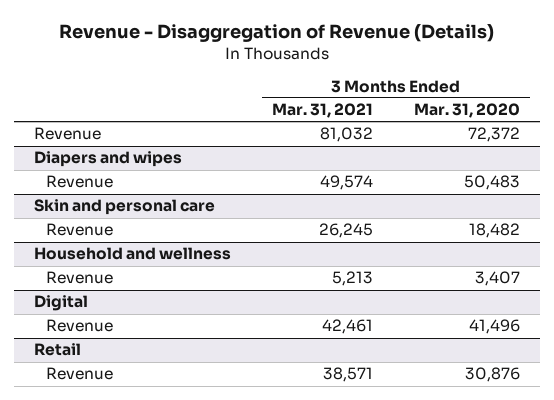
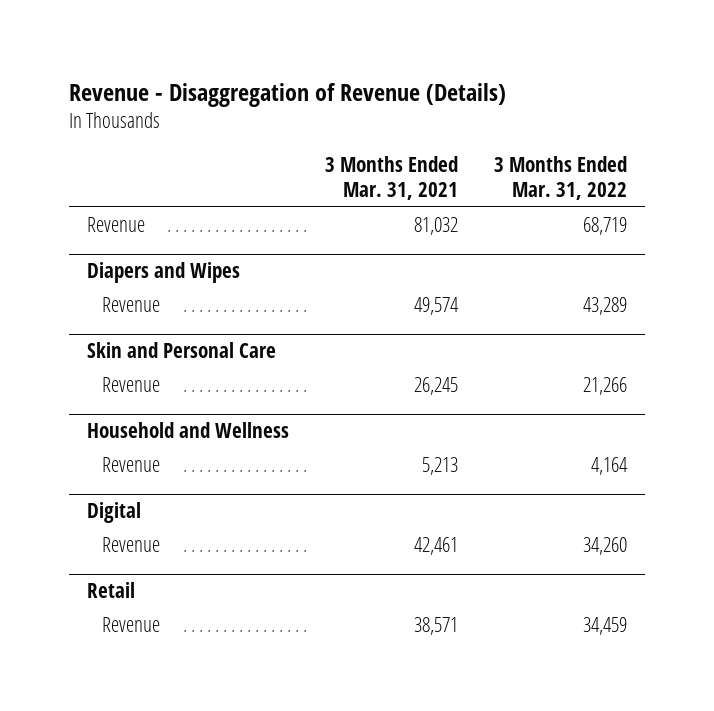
- | 3 Months Ended Mar. 31, 2021 | 3 Months Ended Mar. 31, 2020
+ | 3 Months Ended Mar. 31, 2021 | 3 Months Ended Mar. 31, 2022
- Diapers and wipes
+ Diapers and Wipes
- Skin and personal care
+ Skin and Personal Care
- Household and wellness
+ Household and Wellness

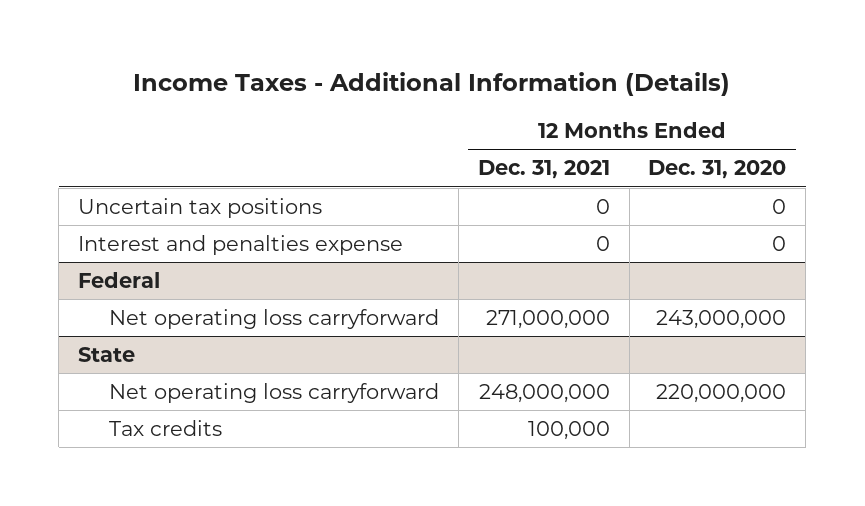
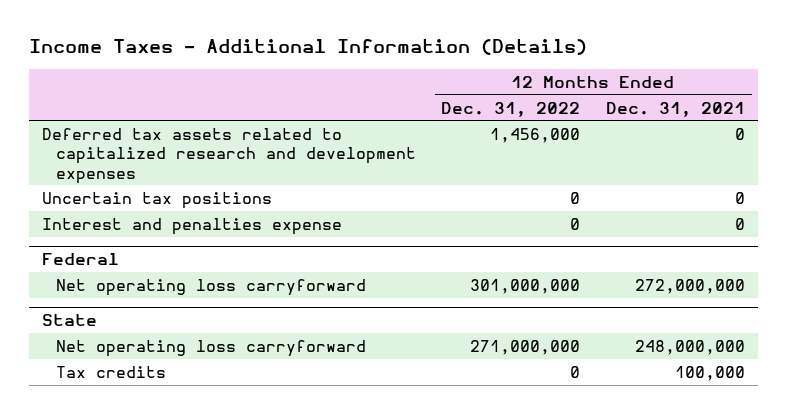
- | 12 Months Ended Dec. 31, 2021 | 12 Months Ended Dec. 31, 2020
+ | 12 Months Ended Dec. 31, 2022 | 12 Months Ended Dec. 31, 2021
+ Deferred tax assets related to capitalized research and development expenses | 1,456,000 | 0
@ Federal
- Net operating loss carryforward | 271,000,000 | 243,000,000
+ Net operating loss carryforward | 301,000,000 | 272,000,000

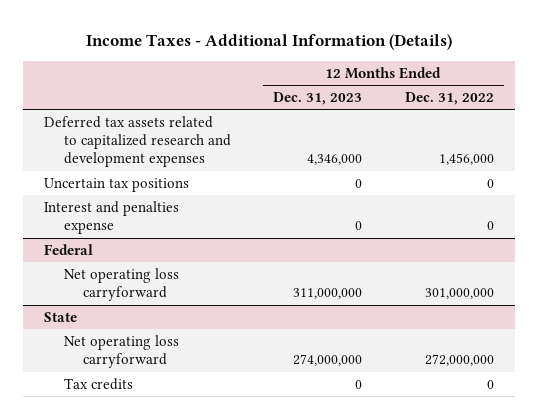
- | 12 Months Ended Dec. 31, 2022 | 12 Months Ended Dec. 31, 2021
+ | 12 Months Ended Dec. 31, 2023 | 12 Months Ended Dec. 31, 2022
@ State
- Net operating loss carryforward | 271,000,000 | 248,000,000
+ Net operating loss carryforward | 274,000,000 | 272,000,000

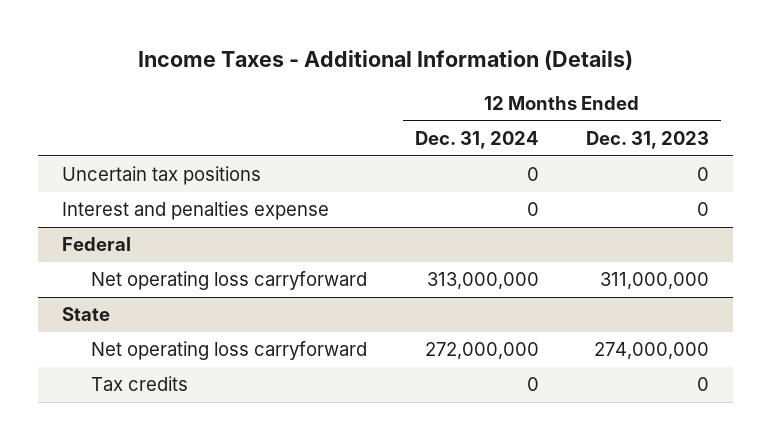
- | 12 Months Ended Dec. 31, 2023 | 12 Months Ended Dec. 31, 2022
+ | 12 Months Ended Dec. 31, 2024 | 12 Months Ended Dec. 31, 2023
- Deferred tax assets related to capitalized research and development expenses | 4,346,000 | 1,456,000

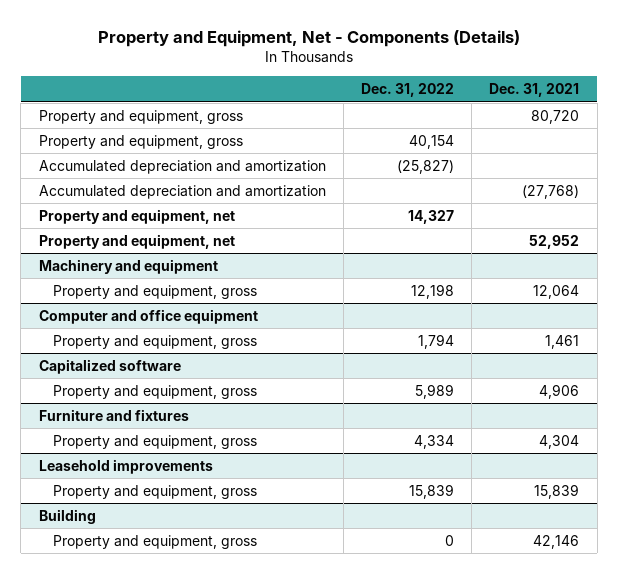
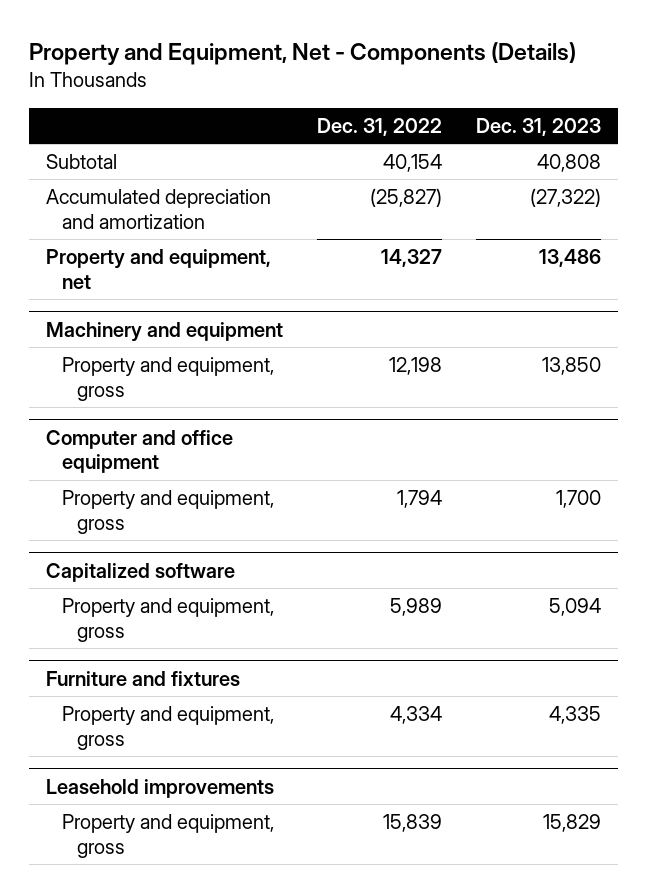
- | Dec. 31, 2022 | Dec. 31, 2021
+ | Dec. 31, 2022 | Dec. 31, 2023
- Property and equipment, gross | | 80,720
- Property and equipment, gross | 40,154 |
+ Subtotal | 40,154 | 40,808
- Accumulated depreciation and amortization | | (27,768)
- Property and equipment, net | | 52,952
- Building
- Property and equipment, gross | 0 | 42,146

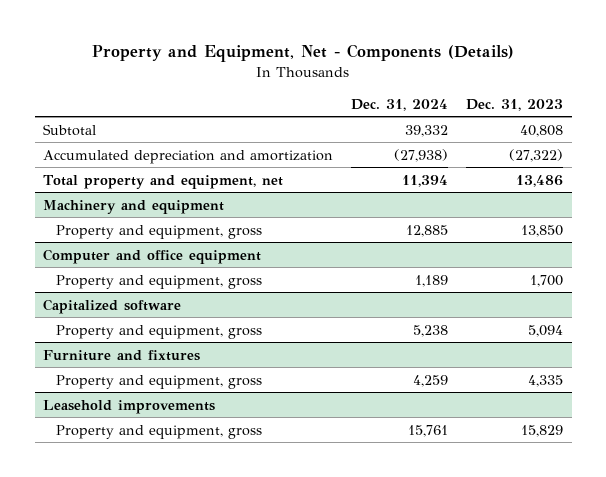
- | Dec. 31, 2022 | Dec. 31, 2023
+ | Dec. 31, 2024 | Dec. 31, 2023
- Property and equipment, net | 14,327 | 13,486
+ Total property and equipment, net | 11,394 | 13,486

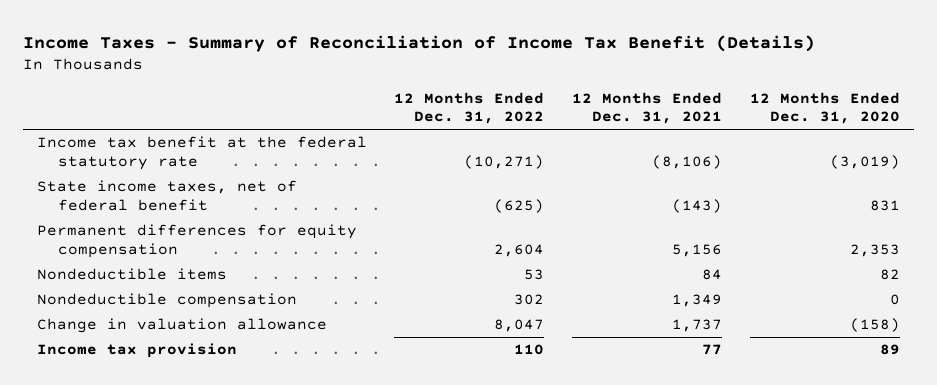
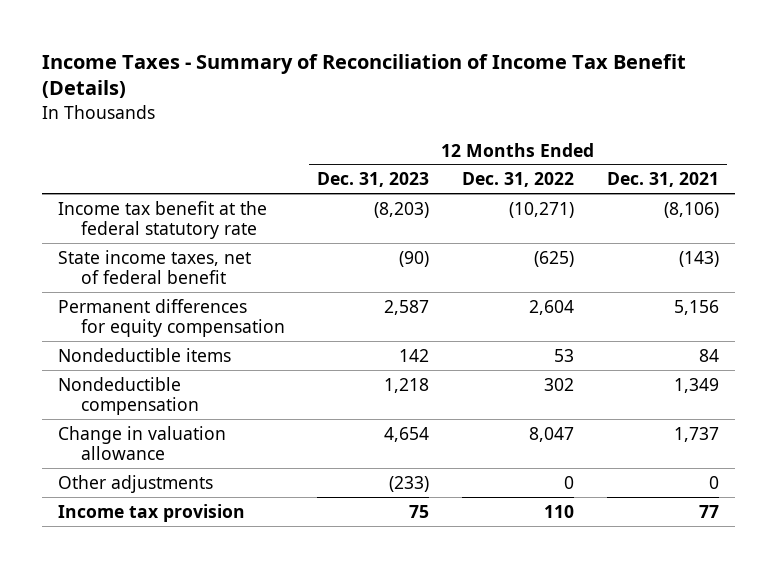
- | 12 Months Ended Dec. 31, 2022 | 12 Months Ended Dec. 31, 2021 | 12 Months Ended Dec. 31, 2020
+ | 12 Months Ended Dec. 31, 2023 | 12 Months Ended Dec. 31, 2022 | 12 Months Ended Dec. 31, 2021
+ Other adjustments | (233) | 0 | 0

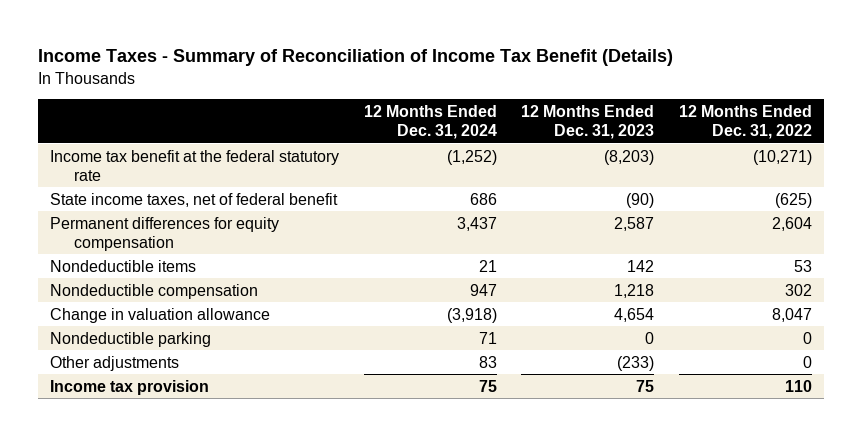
- | 12 Months Ended Dec. 31, 2023 | 12 Months Ended Dec. 31, 2022 | 12 Months Ended Dec. 31, 2021
+ | 12 Months Ended Dec. 31, 2024 | 12 Months Ended Dec. 31, 2023 | 12 Months Ended Dec. 31, 2022
+ Nondeductible parking | 71 | 0 | 0

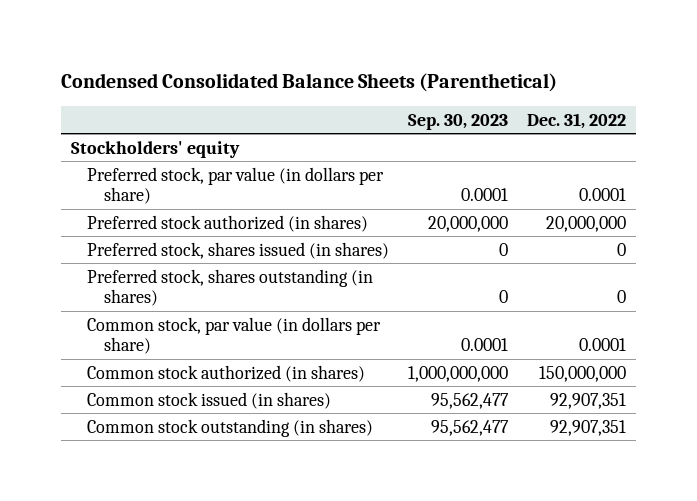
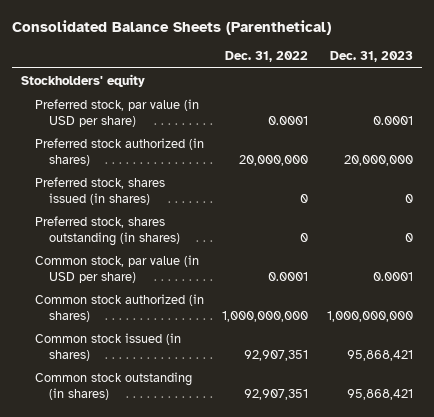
- Condensed Consolidated Balance Sheets (Parenthetical)
+ Consolidated Balance Sheets (Parenthetical)
- | Sep. 30, 2023 | Dec. 31, 2022
+ | Dec. 31, 2022 | Dec. 31, 2023
- Preferred stock, par value (in dollars per share) | 0.0001 | 0.0001
+ Preferred stock, par value (in USD per share) | 0.0001 | 0.0001
- Common stock, par value (in dollars per share) | 0.0001 | 0.0001
- Common stock authorized (in shares) | 1,000,000,000 | 150,000,000
+ Common stock, par value (in USD per share) | 0.0001 | 0.0001
+ Common stock authorized (in shares) | 1,000,000,000 | 1,000,000,000

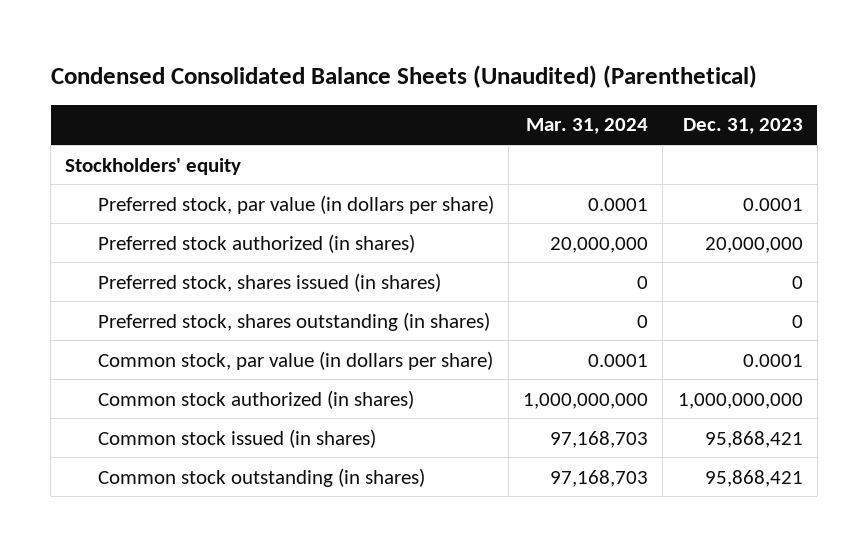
- Consolidated Balance Sheets (Parenthetical)
+ Condensed Consolidated Balance Sheets (Unaudited) (Parenthetical)
- | Dec. 31, 2022 | Dec. 31, 2023
+ | Mar. 31, 2024 | Dec. 31, 2023
- Preferred stock, par value (in USD per share) | 0.0001 | 0.0001
+ Preferred stock, par value (in dollars per share) | 0.0001 | 0.0001
- Common stock, par value (in USD per share) | 0.0001 | 0.0001
+ Common stock, par value (in dollars per share) | 0.0001 | 0.0001

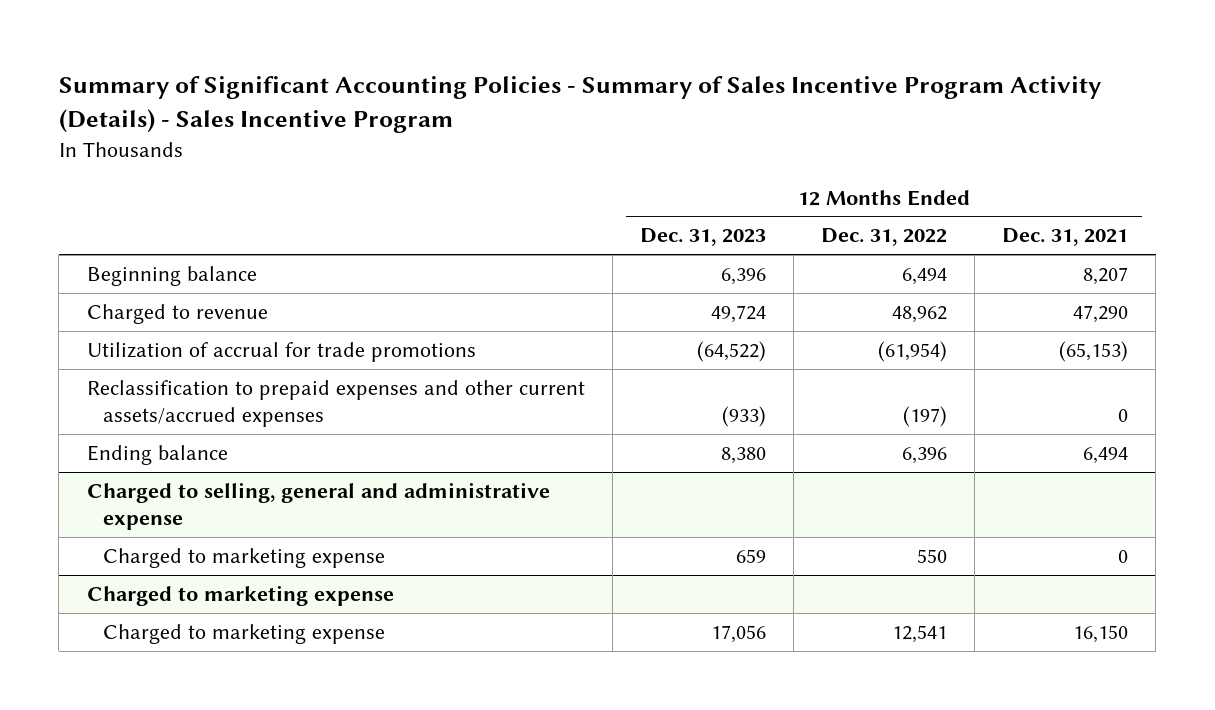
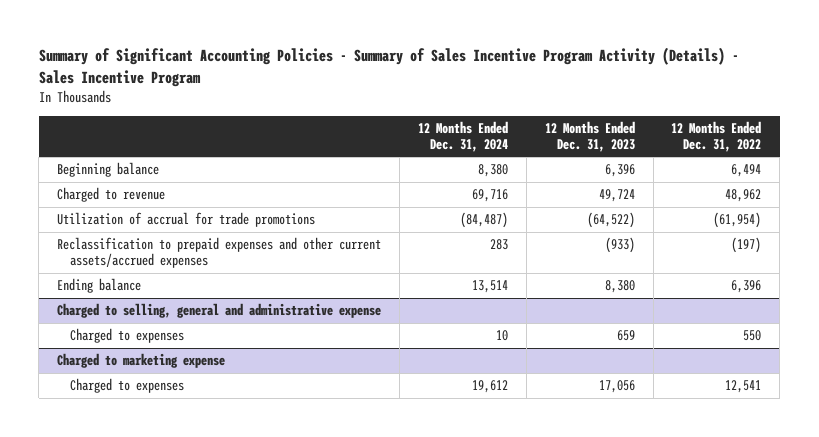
- | 12 Months Ended Dec. 31, 2023 | 12 Months Ended Dec. 31, 2022 | 12 Months Ended Dec. 31, 2021
+ | 12 Months Ended Dec. 31, 2024 | 12 Months Ended Dec. 31, 2023 | 12 Months Ended Dec. 31, 2022
@ Charged to selling, general and administrative expense
- Charged to marketing expense | 659 | 550 | 0
+ Charged to expenses | 10 | 659 | 550
@ Charged to marketing expense
- Charged to marketing expense | 17,056 | 12,541 | 16,150
+ Charged to expenses | 19,612 | 17,056 | 12,541

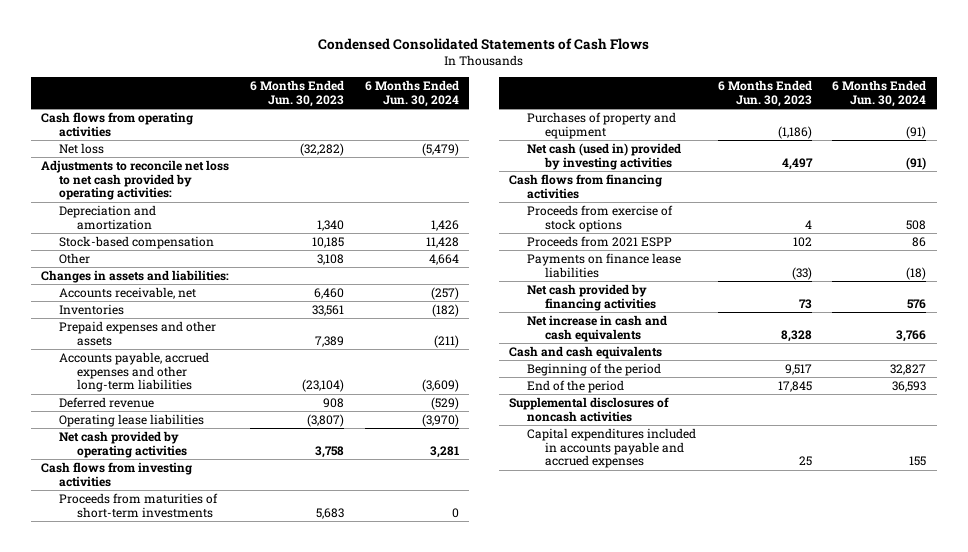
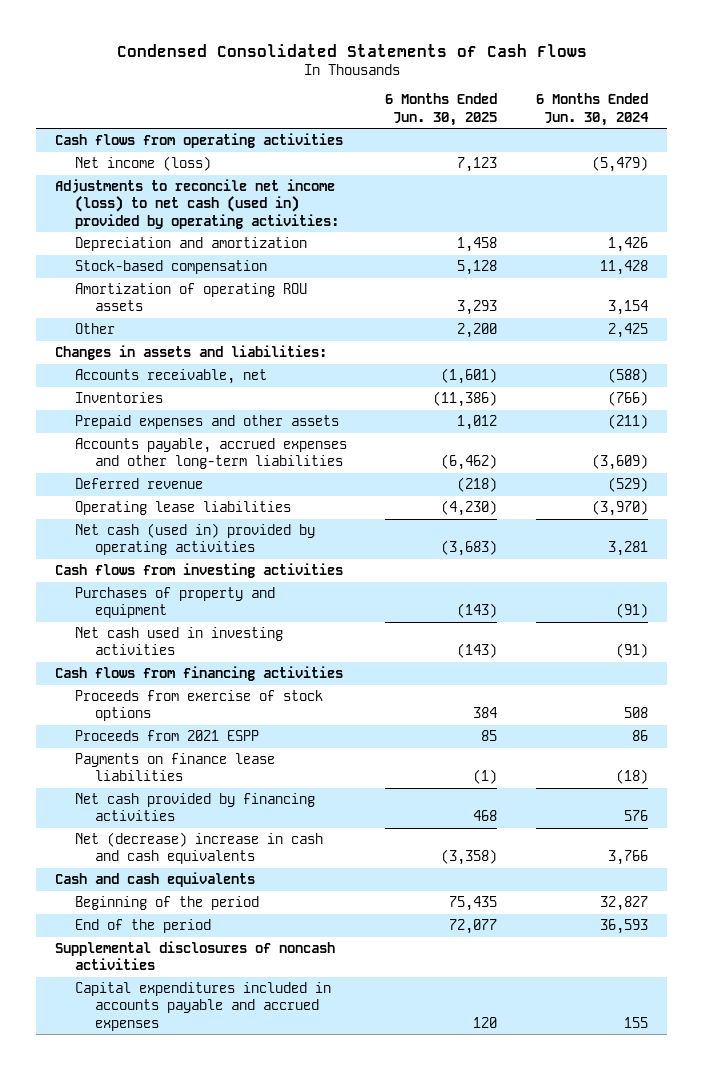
- | 6 Months Ended Jun. 30, 2023 | 6 Months Ended Jun. 30, 2024
+ | 6 Months Ended Jun. 30, 2025 | 6 Months Ended Jun. 30, 2024
- Net loss | (32,282) | (5,479)
- Adjustments to reconcile net loss to net cash provided by operating activities:
+ Net income (loss) | 7,123 | (5,479)
+ Adjustments to reconcile net income (loss) to net cash (used in) provided by operating activities:
- Other | 3,108 | 4,664
+ Amortization of operating ROU assets | 3,293 | 3,154
+ Other | 2,200 | 2,425
- Accounts receivable, net | 6,460 | (257)
- Inventories | 33,561 | (182)
+ Accounts receivable, net | (1,601) | (588)
+ Inventories | (11,386) | (766)
- Net cash provided by operating activities | 3,758 | 3,281
+ Net cash (used in) provided by operating activities | (3,683) | 3,281
- Proceeds from maturities of short-term investments | 5,683 | 0
- Net cash (used in) provided by investing activities | 4,497 | (91)
+ Net cash used in investing activities | (143) | (91)
- Net increase in cash and cash equivalents | 8,328 | 3,766
+ Net (decrease) increase in cash and cash equivalents | (3,358) | 3,766

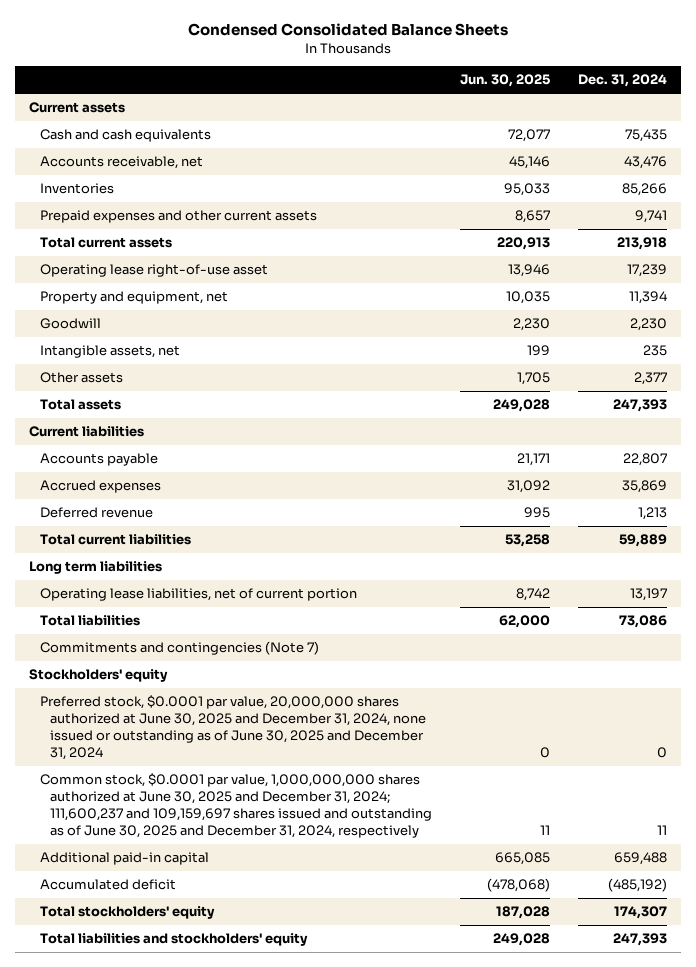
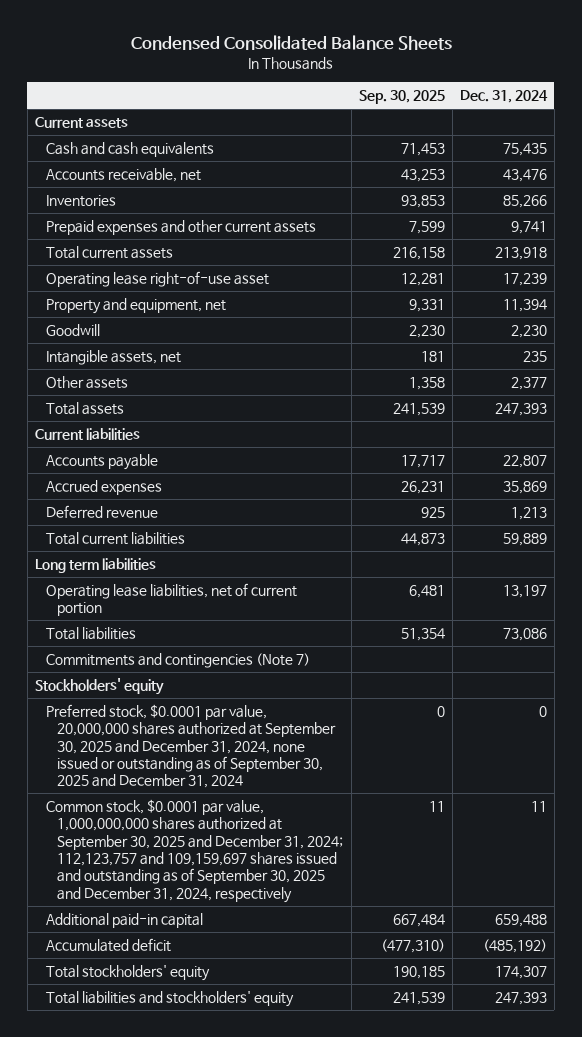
- | Jun. 30, 2025 | Dec. 31, 2024
+ | Sep. 30, 2025 | Dec. 31, 2024
- Preferred stock, $0.0001 par value, 20,000,000 shares authorized at June 30, 2025 and December 31, 2024, none issued or outstanding as of June 30, 2025 and December 31, 2024 | 0 | 0
- Common stock, $0.0001 par value, 1,000,000,000 shares authorized at June 30, 2025 and December 31, 2024; 111,600,237 and 109,159,697 shares issued and outstanding as of June 30, 2025 and December 31, 2024, respectively | 11 | 11
+ Preferred stock, $0.0001 par value, 20,000,000 shares authorized at September 30, 2025 and December 31, 2024, none issued or outstanding as of September 30, 2025 and December 31, 2024 | 0 | 0
+ Common stock, $0.0001 par value, 1,000,000,000 shares authorized at September 30, 2025 and December 31, 2024; 112,123,757 and 109,159,697 shares issued and outstanding as of September 30, 2025 and December 31, 2024, respectively | 11 | 11

